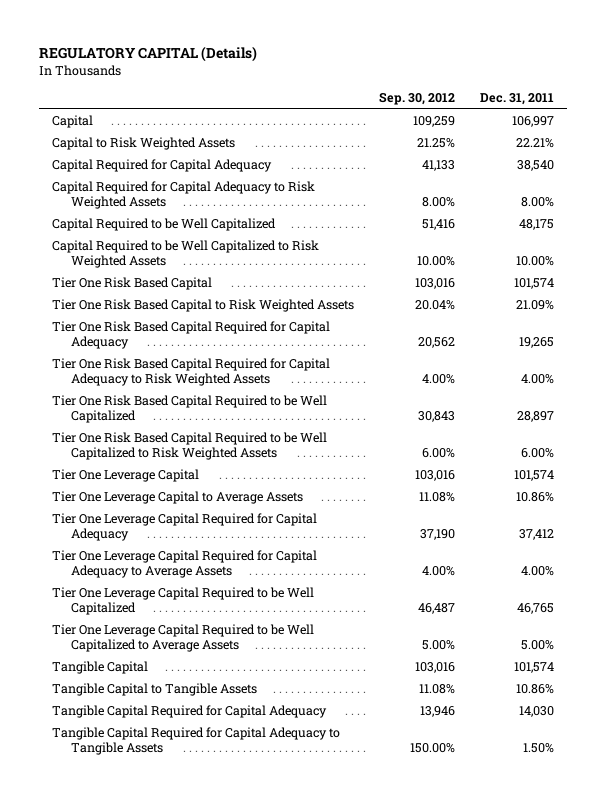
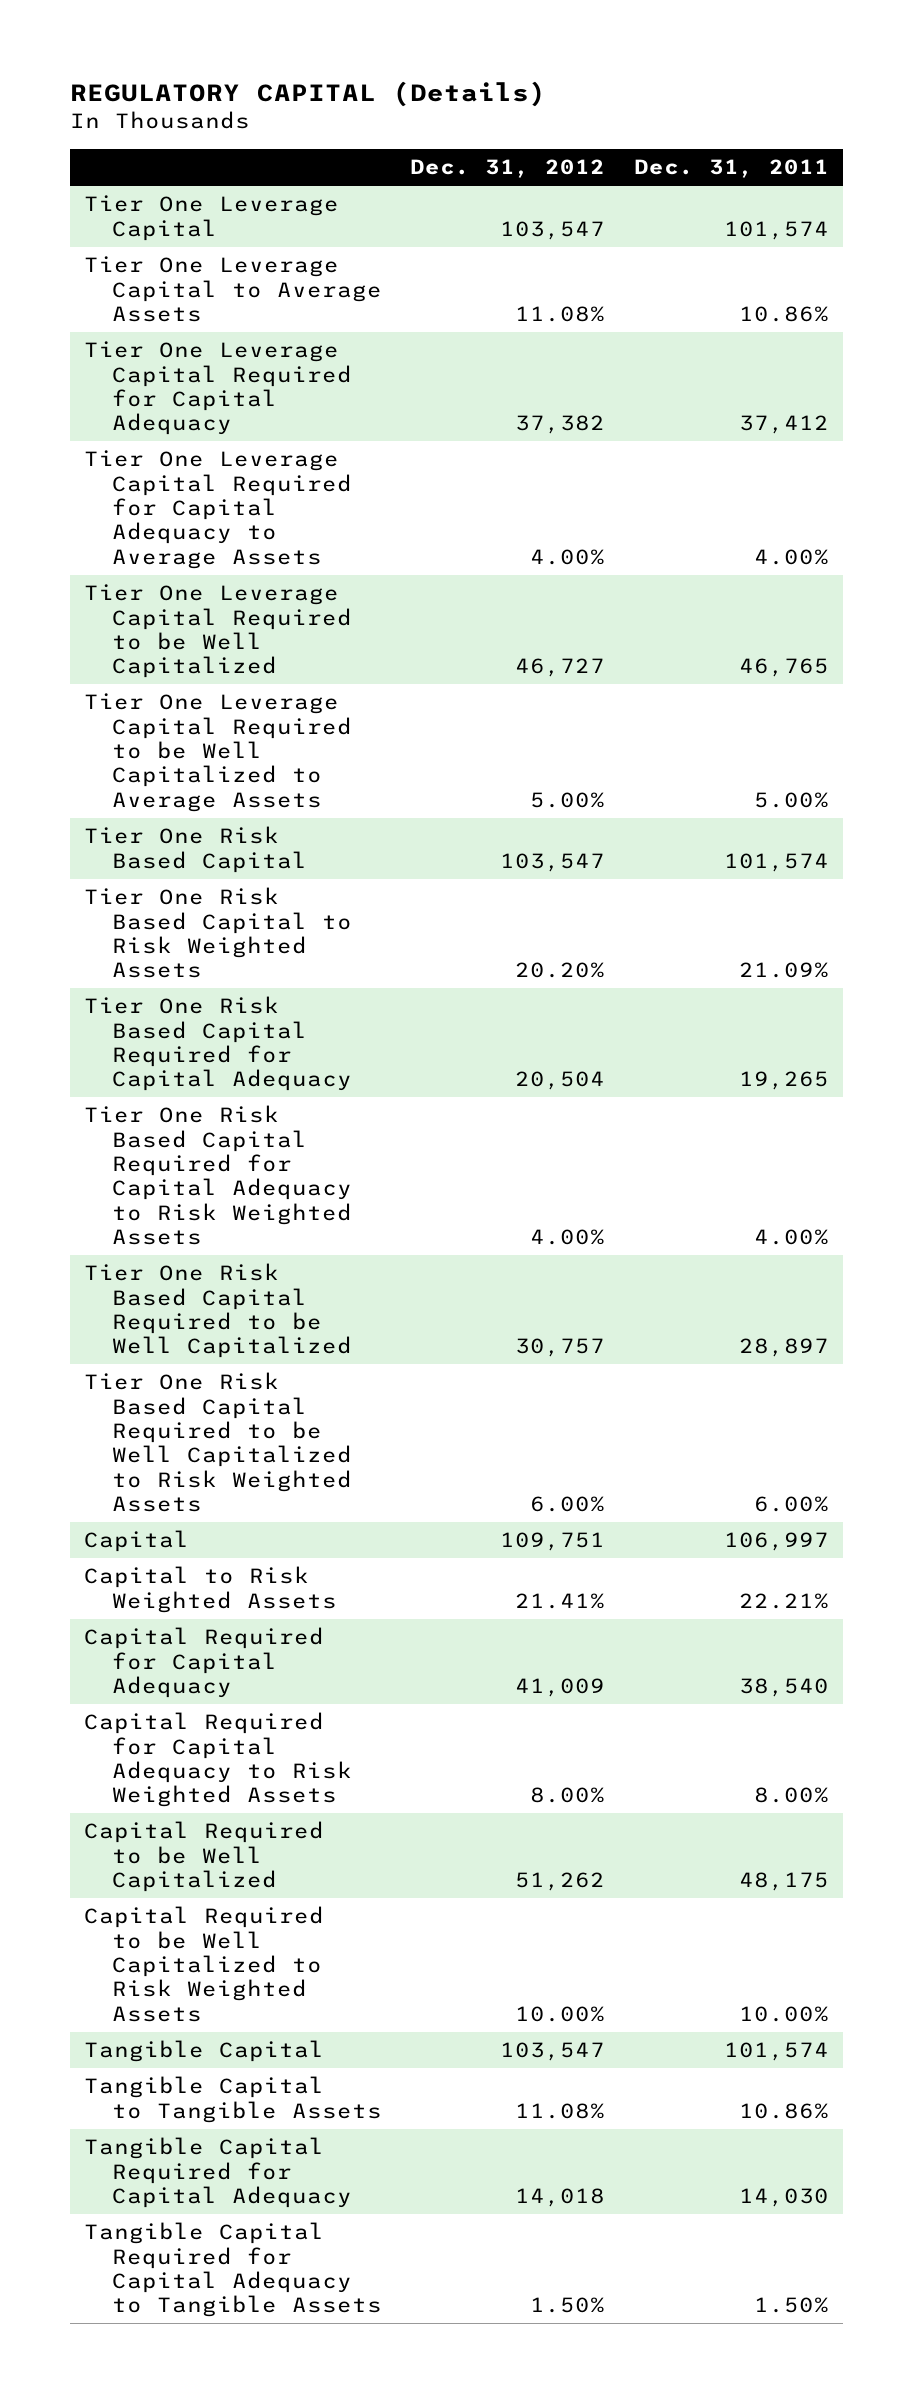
- | Sep. 30, 2012 | Dec. 31, 2011
+ | Dec. 31, 2012 | Dec. 31, 2011
moved down: Tier One Risk Based Capital | 103,547 | 101,574
moved down: Tier One Risk Based Capital to Risk Weighted Assets | 20.20% | 21.09%
moved down: Tier One Risk Based Capital Required for Capital Adequacy | 20,504 | 19,265
moved down: Tier One Risk Based Capital Required for Capital Adequacy to Risk Weighted Assets | 4.00% | 4.00%
moved down: Tier One Risk Based Capital Required to be Well Capitalized | 30,757 | 28,897
moved down: Tier One Risk Based Capital Required to be Well Capitalized to Risk Weighted Assets | 6.00% | 6.00%
moved down: Capital | 109,751 | 106,997
moved down: Capital to Risk Weighted Assets | 21.41% | 22.21%
moved down: Capital Required for Capital Adequacy | 41,009 | 38,540
moved down: Capital Required for Capital Adequacy to Risk Weighted Assets | 8.00% | 8.00%
moved down: Capital Required to be Well Capitalized | 51,262 | 48,175
moved down: Capital Required to be Well Capitalized to Risk Weighted Assets | 10.00% | 10.00%

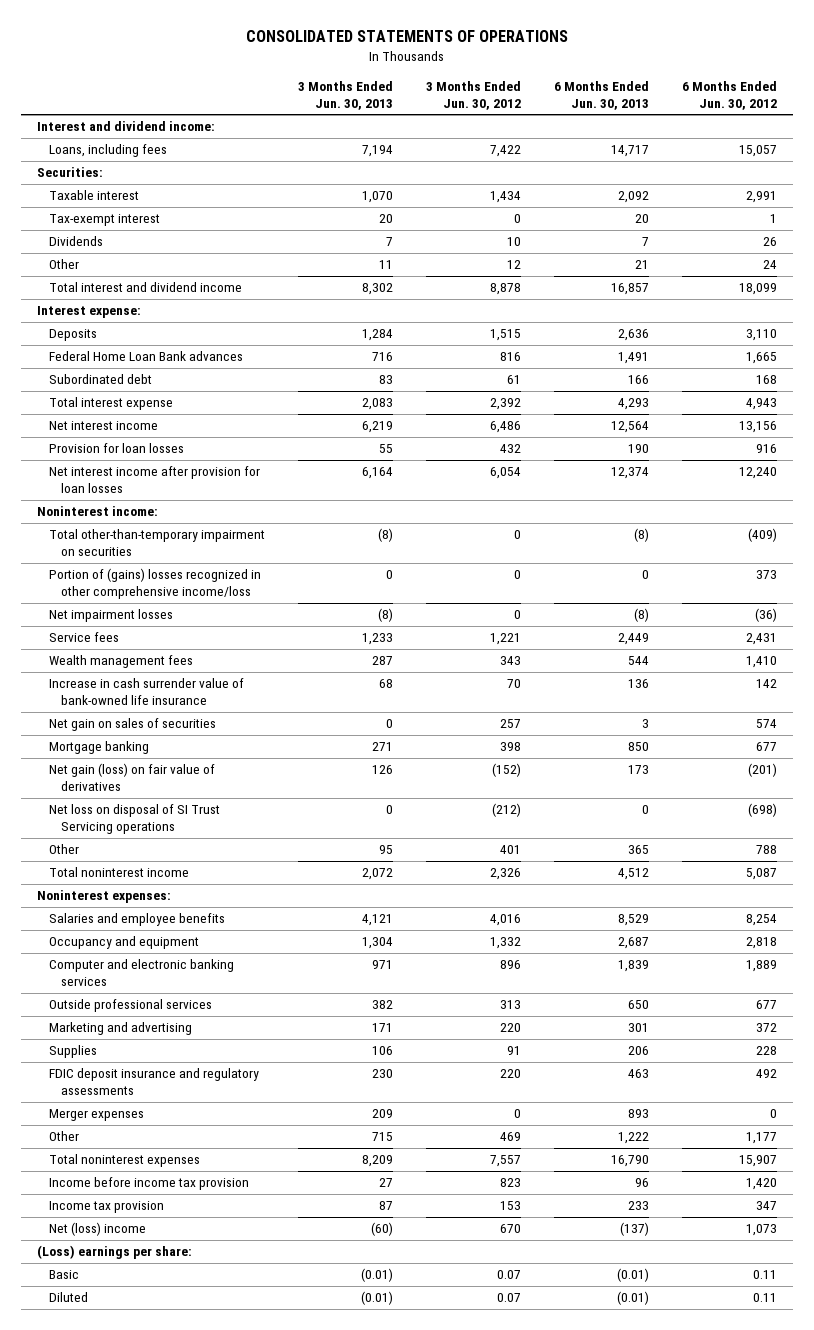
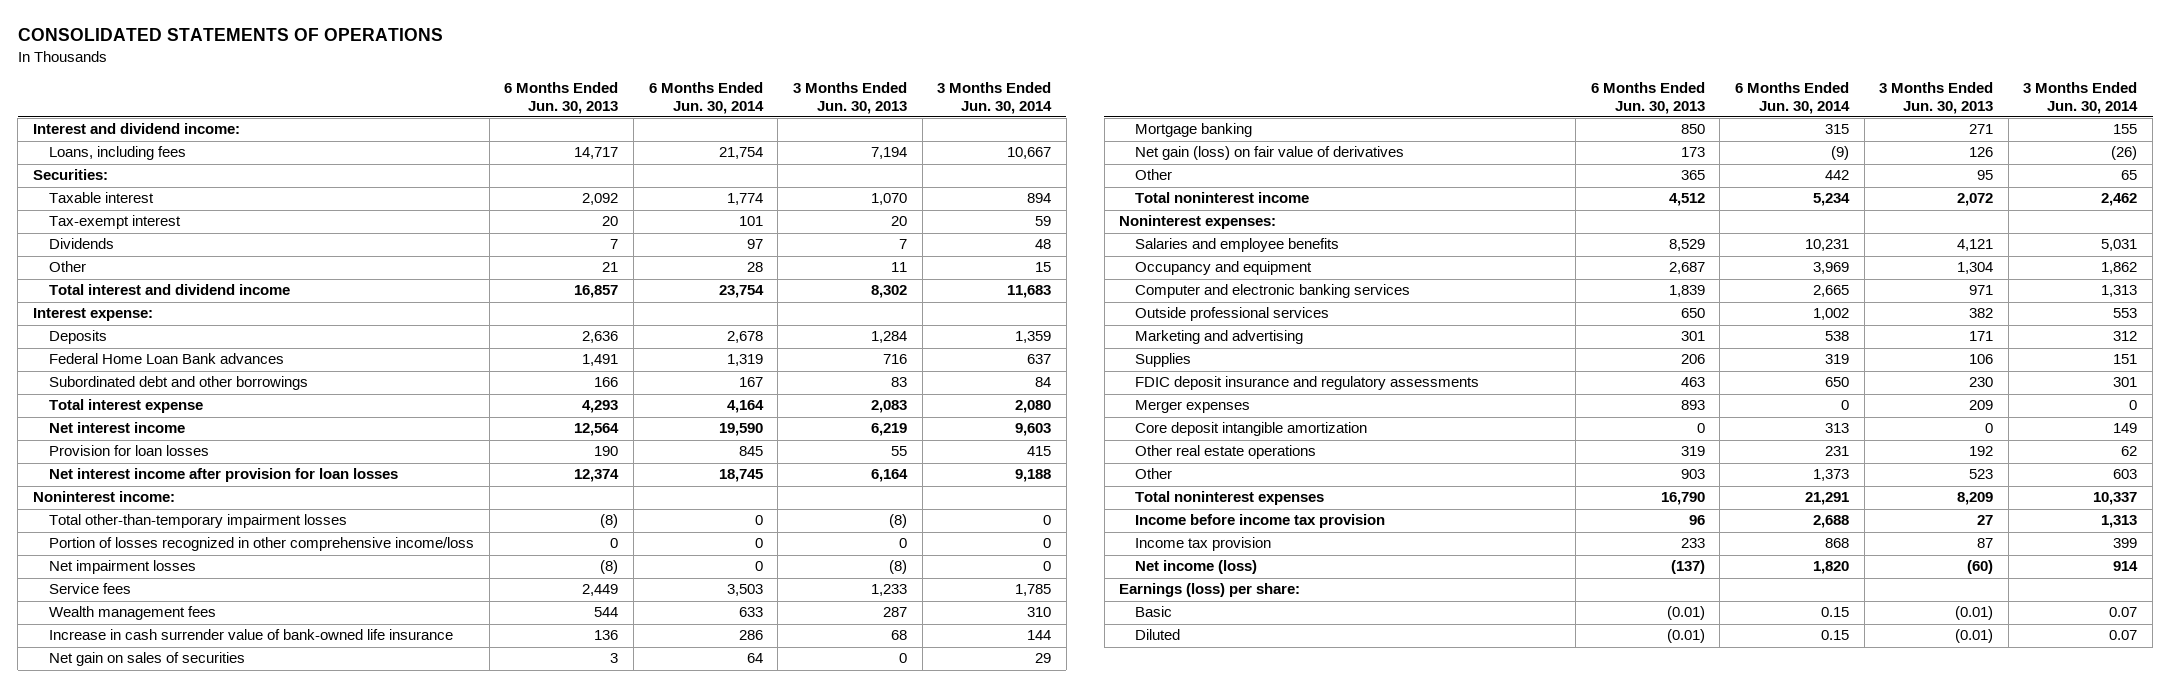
- | 3 Months Ended Jun. 30, 2013 | 3 Months Ended Jun. 30, 2012 | 6 Months Ended Jun. 30, 2013 | 6 Months Ended Jun. 30, 2012
+ | 6 Months Ended Jun. 30, 2013 | 6 Months Ended Jun. 30, 2014 | 3 Months Ended Jun. 30, 2013 | 3 Months Ended Jun. 30, 2014
- Subordinated debt | 83 | 61 | 166 | 168
+ Subordinated debt and other borrowings | 166 | 167 | 83 | 84
- Total other-than-temporary impairment on securities | (8) | 0 | (8) | (409)
- Portion of (gains) losses recognized in other comprehensive income/loss | 0 | 0 | 0 | 373
+ Total other-than-temporary impairment losses | (8) | 0 | (8) | 0
+ Portion of losses recognized in other comprehensive income/loss | 0 | 0 | 0 | 0
- Net loss on disposal of SI Trust Servicing operations | 0 | (212) | 0 | (698)
- Other | 715 | 469 | 1,222 | 1,177
+ Core deposit intangible amortization | 0 | 313 | 0 | 149
+ Other real estate operations | 319 | 231 | 192 | 62
+ Other | 903 | 1,373 | 523 | 603
- Net (loss) income | (60) | 670 | (137) | 1,073
- (Loss) earnings per share:
+ Net income (loss) | (137) | 1,820 | (60) | 914
+ Earnings (loss) per share:

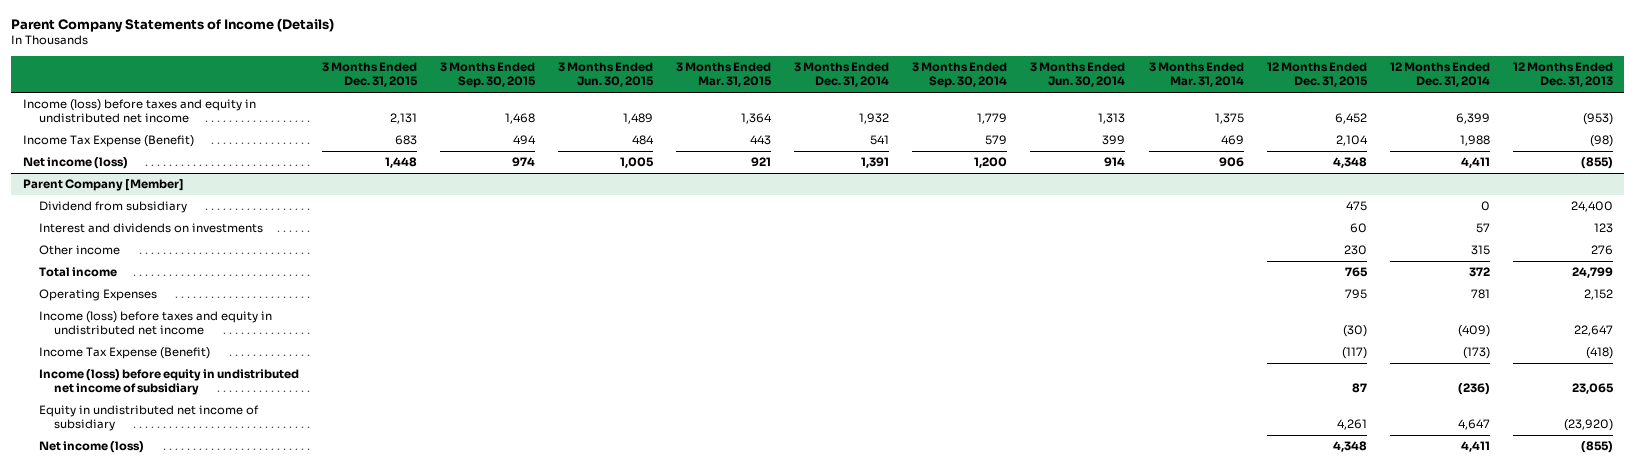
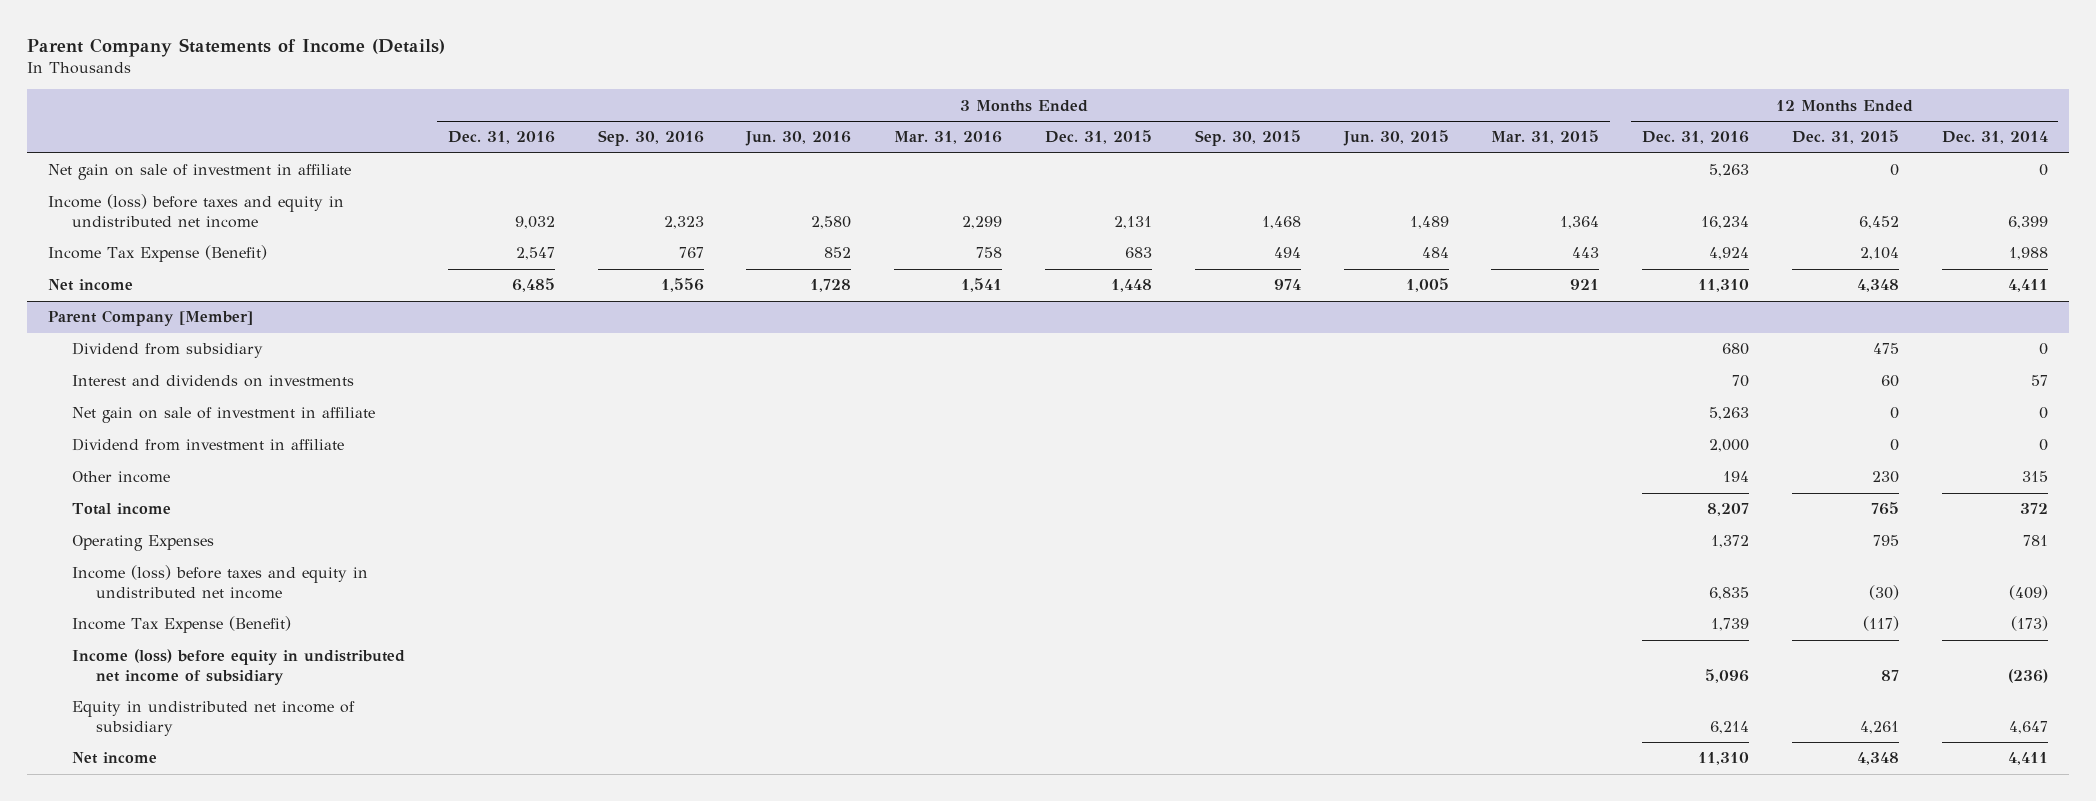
- | 3 Months Ended Dec. 31, 2015 | 3 Months Ended Sep. 30, 2015 | 3 Months Ended Jun. 30, 2015 | 3 Months Ended Mar. 31, 2015 | 3 Months Ended Dec. 31, 2014 | 3 Months Ended Sep. 30, 2014 | 3 Months Ended Jun. 30, 2014 | 3 Months Ended Mar. 31, 2014 | 12 Months Ended Dec. 31, 2015 | 12 Months Ended Dec. 31, 2014 | 12 Months Ended Dec. 31, 2013
+ | 3 Months Ended Dec. 31, 2016 | 3 Months Ended Sep. 30, 2016 | 3 Months Ended Jun. 30, 2016 | 3 Months Ended Mar. 31, 2016 | 3 Months Ended Dec. 31, 2015 | 3 Months Ended Sep. 30, 2015 | 3 Months Ended Jun. 30, 2015 | 3 Months Ended Mar. 31, 2015 | 12 Months Ended Dec. 31, 2016 | 12 Months Ended Dec. 31, 2015 | 12 Months Ended Dec. 31, 2014
+ Net gain on sale of investment in affiliate | | | | | | | | | 5,263 | 0 | 0
- Net income (loss) | 1,448 | 974 | 1,005 | 921 | 1,391 | 1,200 | 914 | 906 | 4,348 | 4,411 | (855)
+ Net income | 6,485 | 1,556 | 1,728 | 1,541 | 1,448 | 974 | 1,005 | 921 | 11,310 | 4,348 | 4,411
@ Parent Company [Member]
+ Net gain on sale of investment in affiliate | | | | | | | | | 5,263 | 0 | 0
+ Dividend from investment in affiliate | | | | | | | | | 2,000 | 0 | 0
- Net income (loss) | | | | | | | | | 4,348 | 4,411 | (855)
+ Net income | | | | | | | | | 11,310 | 4,348 | 4,411

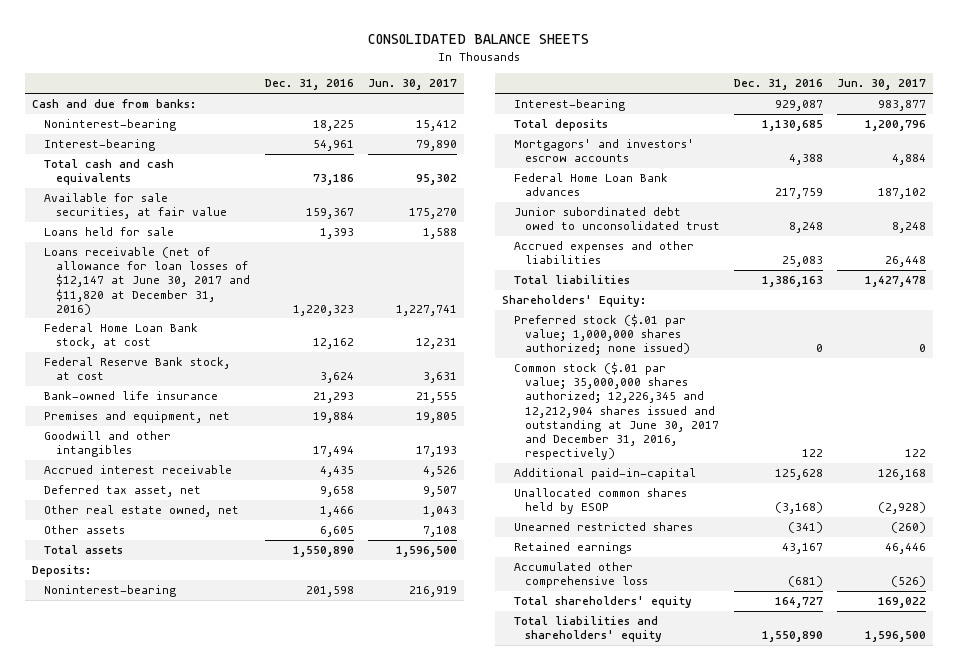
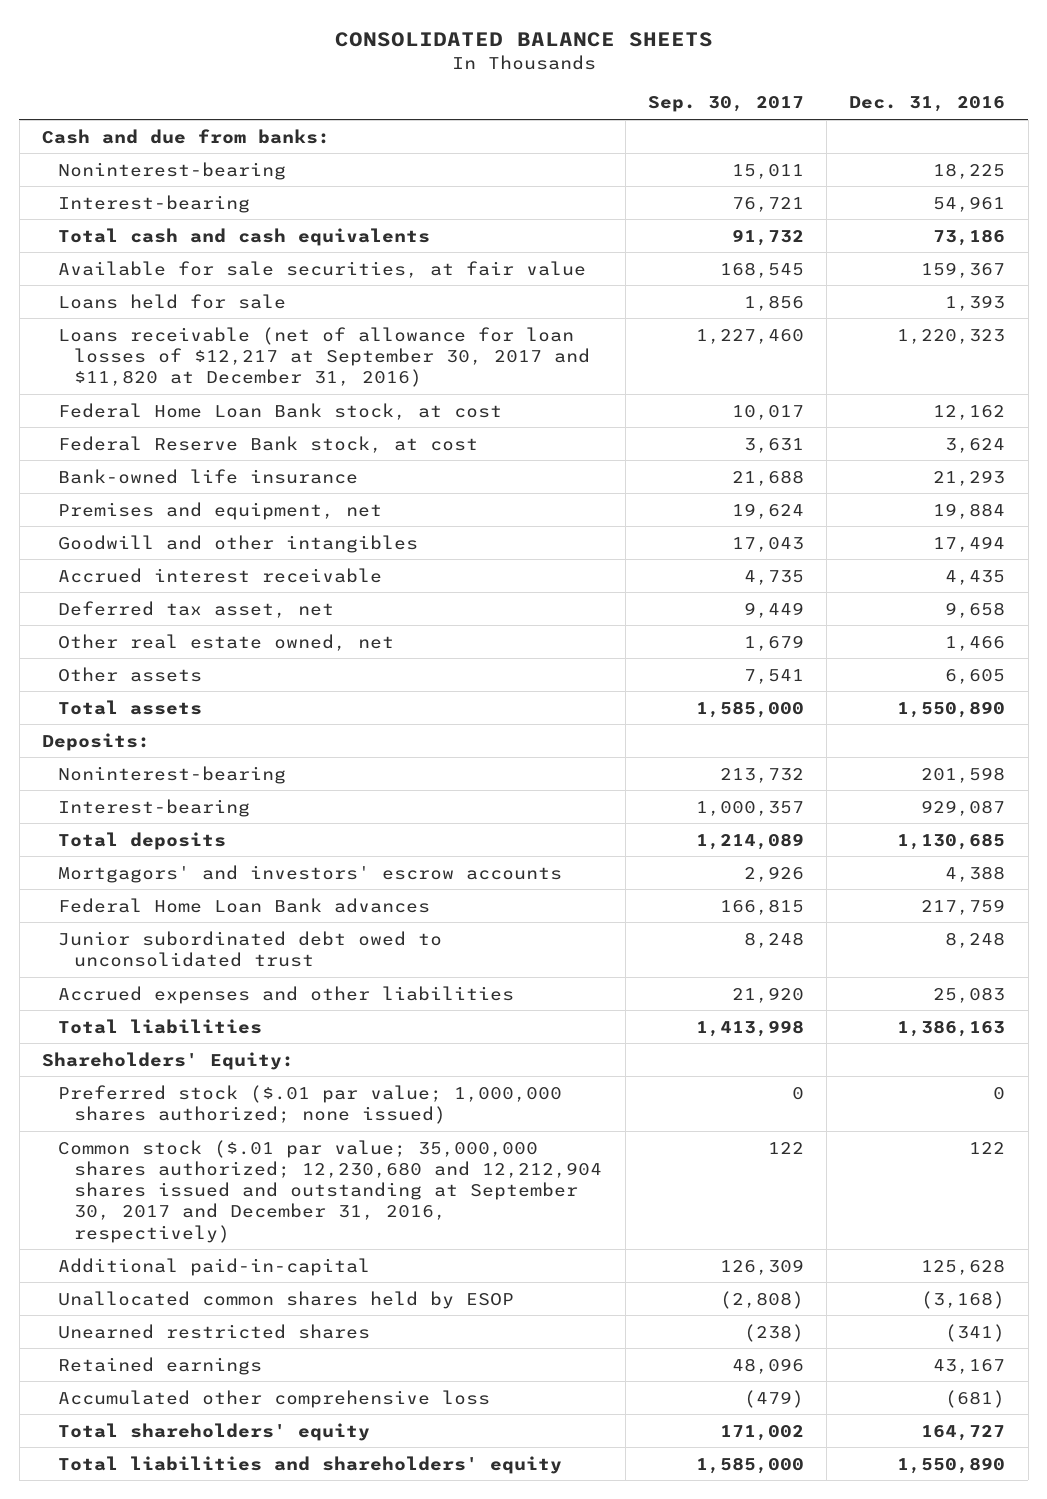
- | Dec. 31, 2016 | Jun. 30, 2017
+ | Sep. 30, 2017 | Dec. 31, 2016
- Loans receivable (net of allowance for loan losses of $12,147 at June 30, 2017 and $11,820 at December 31, 2016) | 1,220,323 | 1,227,741
+ Loans receivable (net of allowance for loan losses of $12,217 at September 30, 2017 and $11,820 at December 31, 2016) | 1,227,460 | 1,220,323
- Common stock ($.01 par value; 35,000,000 shares authorized; 12,226,345 and 12,212,904 shares issued and outstanding at June 30, 2017 and December 31, 2016, respectively) | 122 | 122
+ Common stock ($.01 par value; 35,000,000 shares authorized; 12,230,680 and 12,212,904 shares issued and outstanding at September 30, 2017 and December 31, 2016, respectively) | 122 | 122

